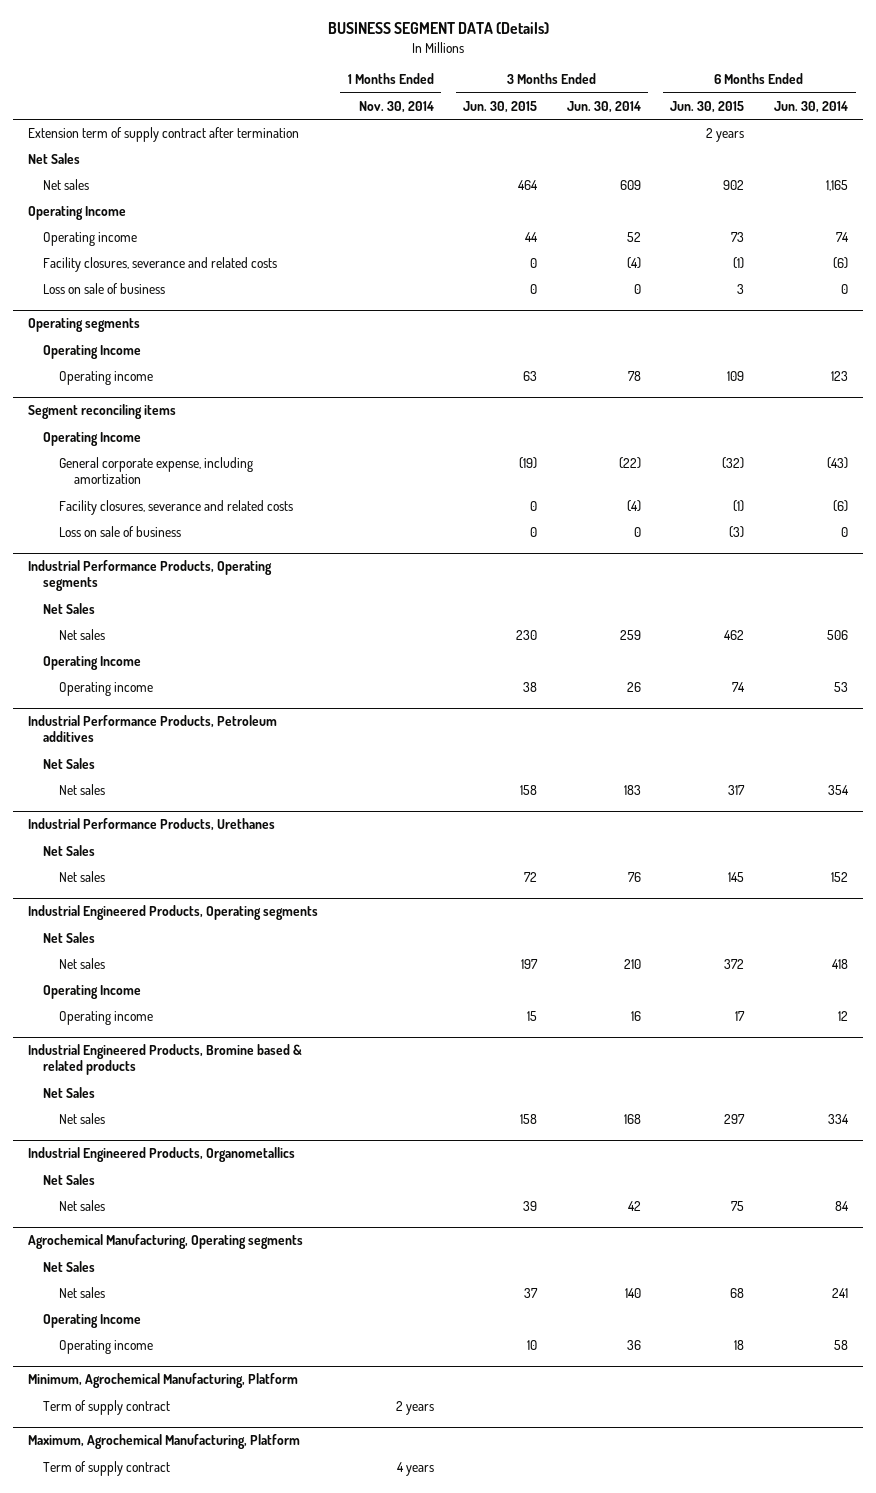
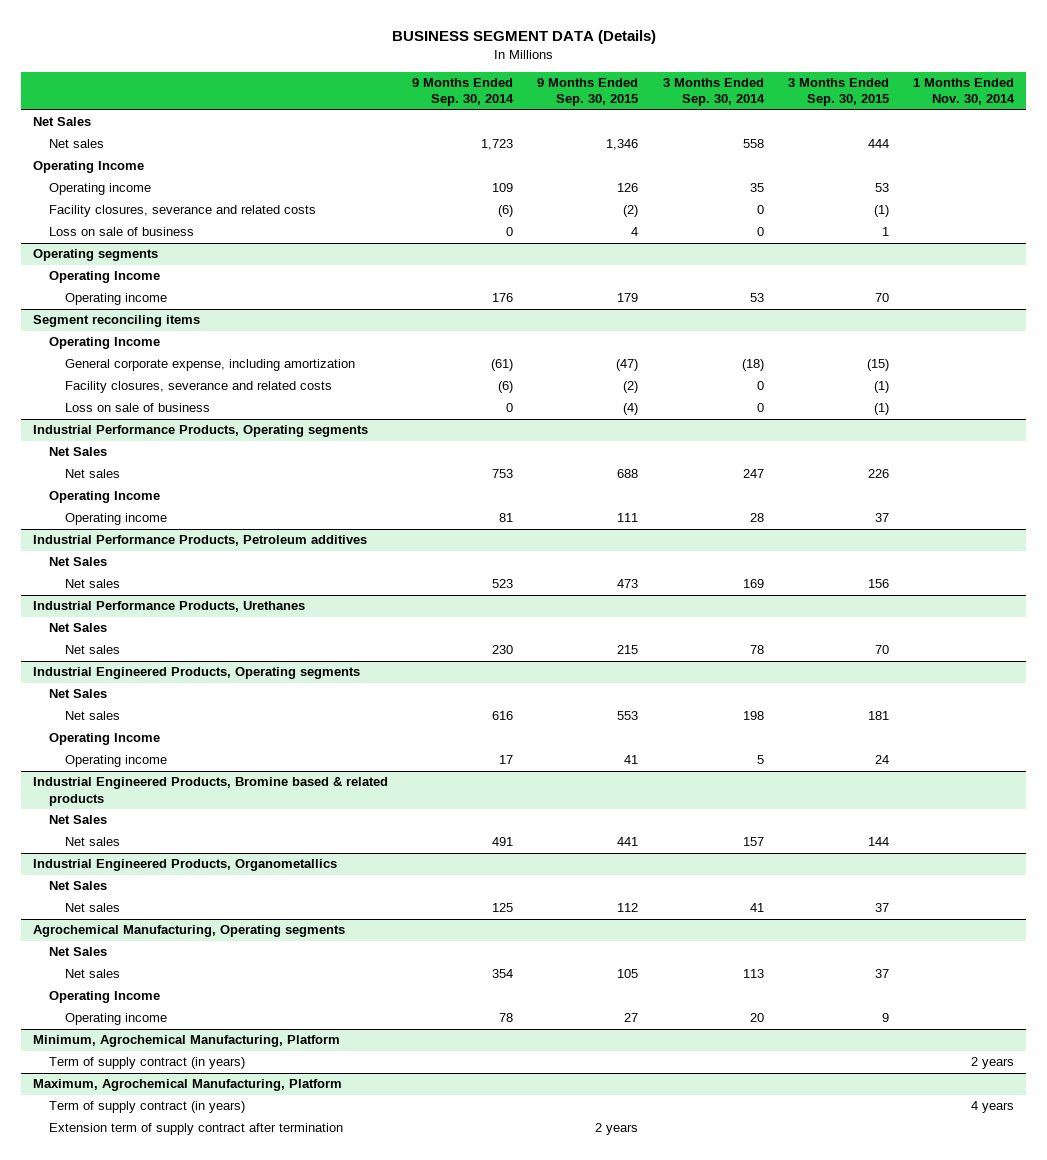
- | 1 Months Ended Nov. 30, 2014 | 3 Months Ended Jun. 30, 2015 | 3 Months Ended Jun. 30, 2014 | 6 Months Ended Jun. 30, 2015 | 6 Months Ended Jun. 30, 2014
+ | 9 Months Ended Sep. 30, 2014 | 9 Months Ended Sep. 30, 2015 | 3 Months Ended Sep. 30, 2014 | 3 Months Ended Sep. 30, 2015 | 1 Months Ended Nov. 30, 2014
- Extension term of supply contract after termination | | | | 2 years |
@ Minimum, Agrochemical Manufacturing, Platform
- Term of supply contract | 2 years | | | |
+ Term of supply contract (in years) | | | | | 2 years
@ Maximum, Agrochemical Manufacturing, Platform
- Term of supply contract | 4 years | | | |
+ Term of supply contract (in years) | | | | | 4 years
+ Extension term of supply contract after termination | | 2 years | | |

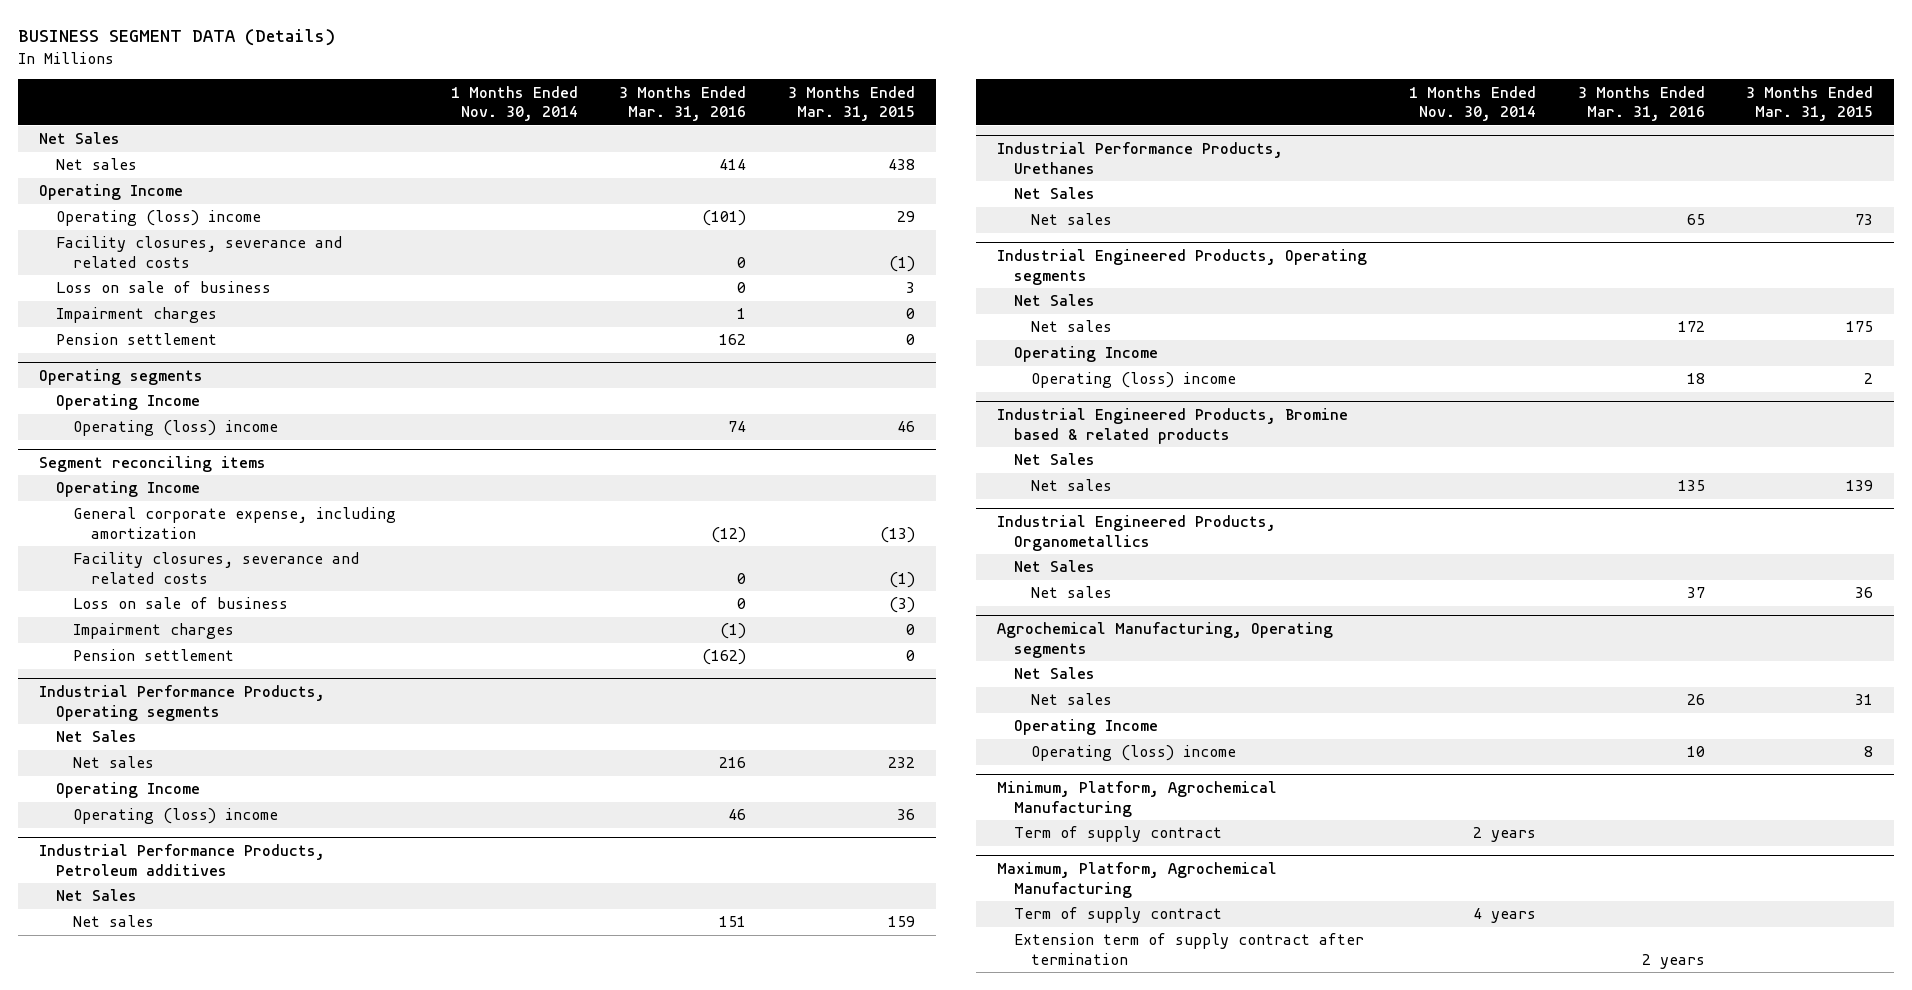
- | 9 Months Ended Sep. 30, 2014 | 9 Months Ended Sep. 30, 2015 | 3 Months Ended Sep. 30, 2014 | 3 Months Ended Sep. 30, 2015 | 1 Months Ended Nov. 30, 2014
+ | 1 Months Ended Nov. 30, 2014 | 3 Months Ended Mar. 31, 2016 | 3 Months Ended Mar. 31, 2015
- Operating income | 109 | 126 | 35 | 53 |
+ Operating (loss) income | | (101) | 29
+ Impairment charges | | 1 | 0
+ Pension settlement | | 162 | 0
@ Operating segments
- Operating income | 176 | 179 | 53 | 70 |
+ Operating (loss) income | | 74 | 46
@ Segment reconciling items
+ Impairment charges | | (1) | 0
+ Pension settlement | | (162) | 0
@ Industrial Performance Products, Operating segments
- Operating income | 81 | 111 | 28 | 37 |
+ Operating (loss) income | | 46 | 36
@ Industrial Engineered Products, Operating segments
- Operating income | 17 | 41 | 5 | 24 |
+ Operating (loss) income | | 18 | 2
@ Agrochemical Manufacturing, Operating segments
- Operating income | 78 | 27 | 20 | 9 |
- Minimum, Agrochemical Manufacturing, Platform
- Term of supply contract (in years) | | | | | 2 years
- Maximum, Agrochemical Manufacturing, Platform
- Term of supply contract (in years) | | | | | 4 years
@ Agrochemical Manufacturing, Operating segments
+ Operating (loss) income | | 10 | 8
+ Minimum, Platform, Agrochemical Manufacturing
+ Term of supply contract | 2 years | |
+ Maximum, Platform, Agrochemical Manufacturing
+ Term of supply contract | 4 years | |

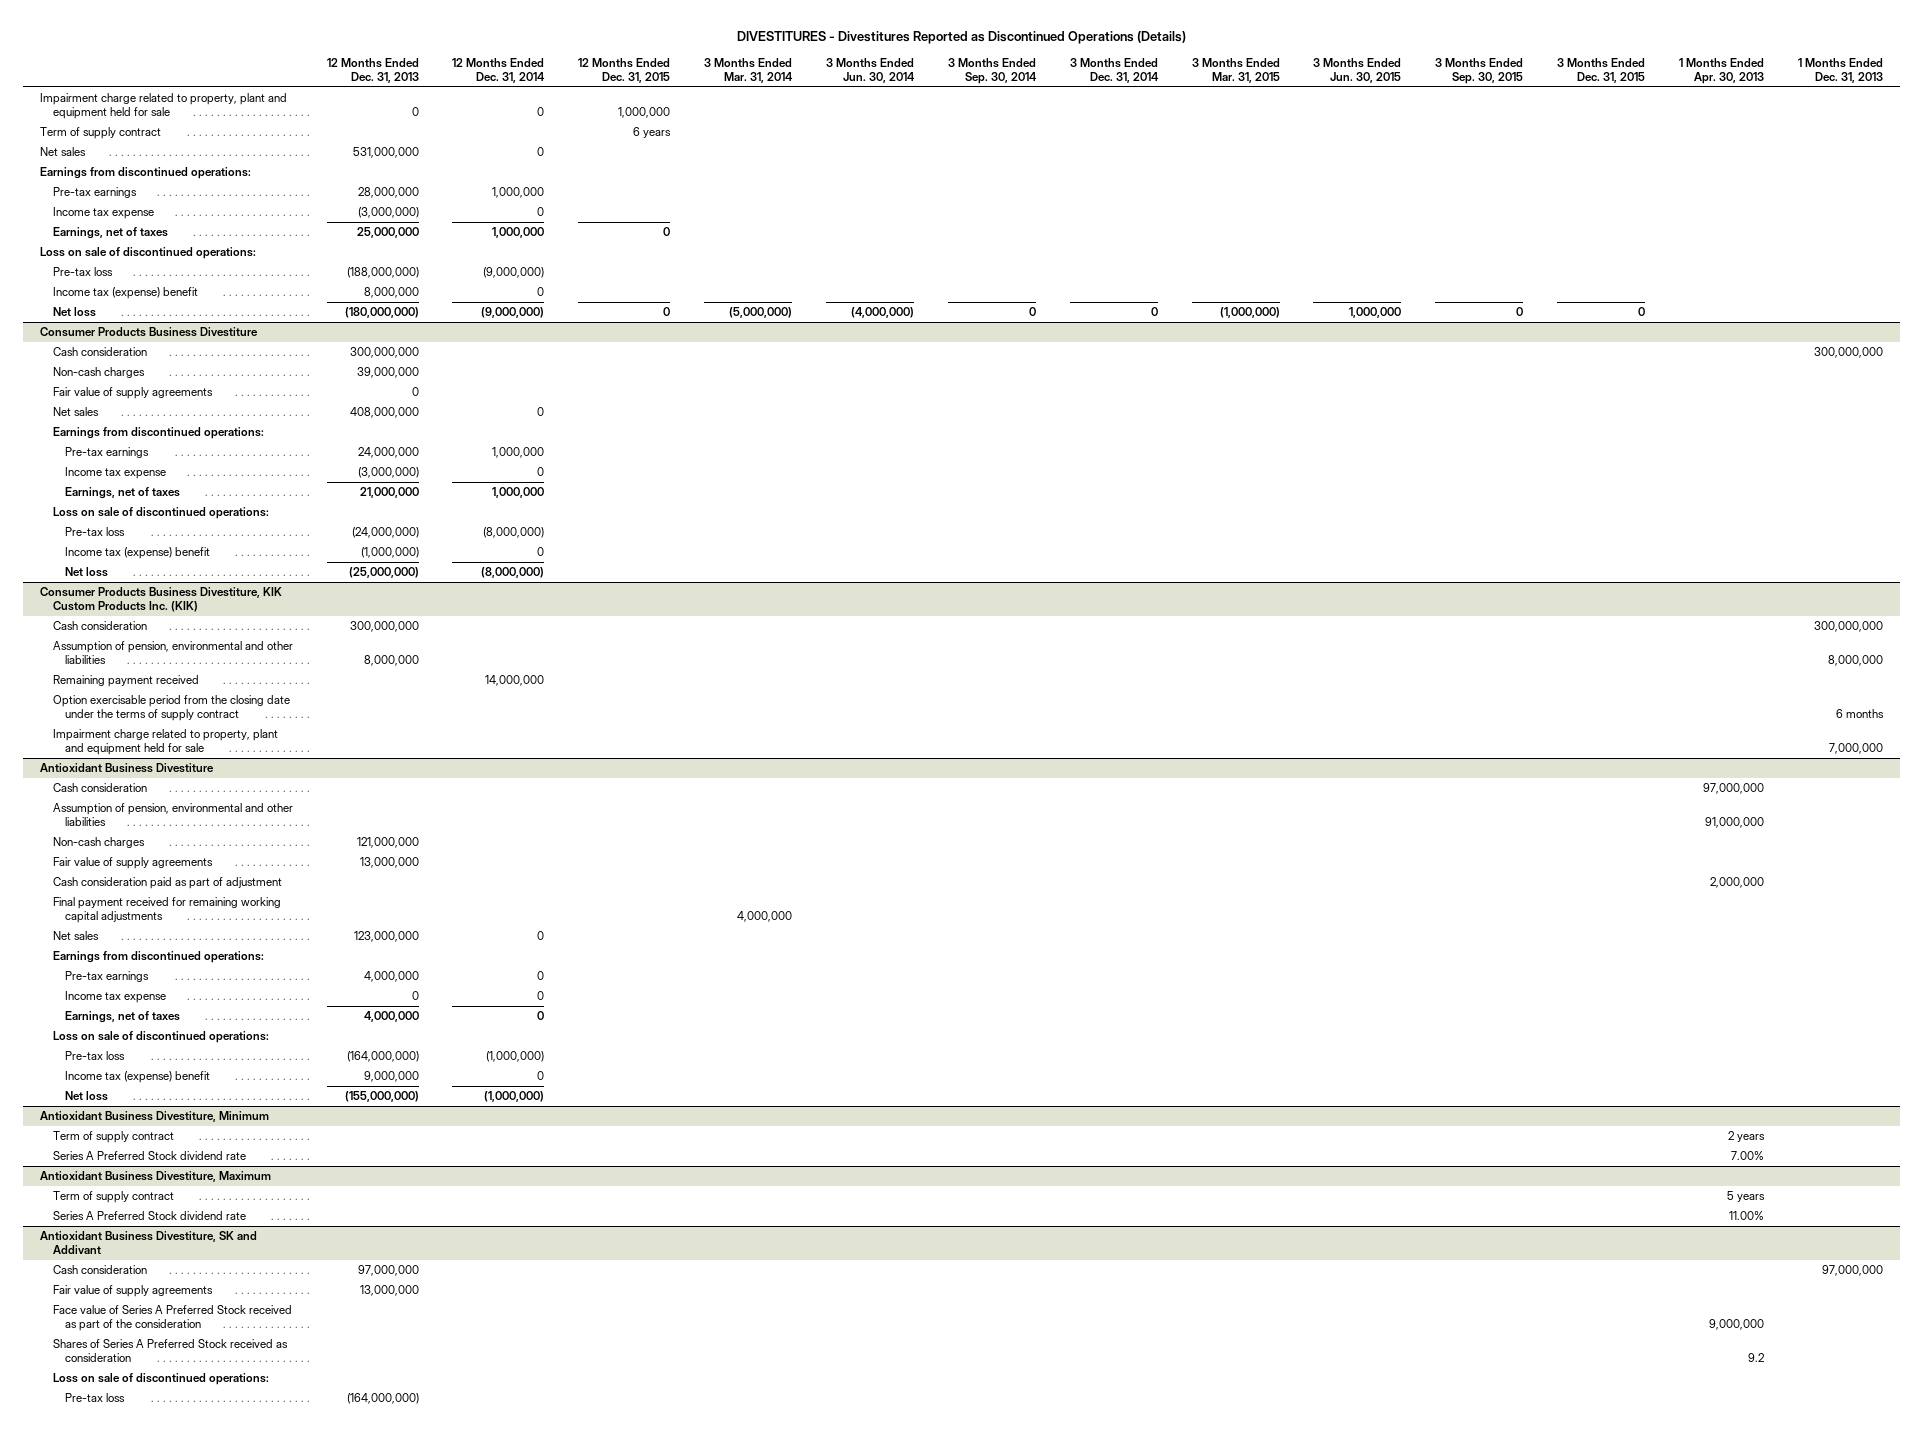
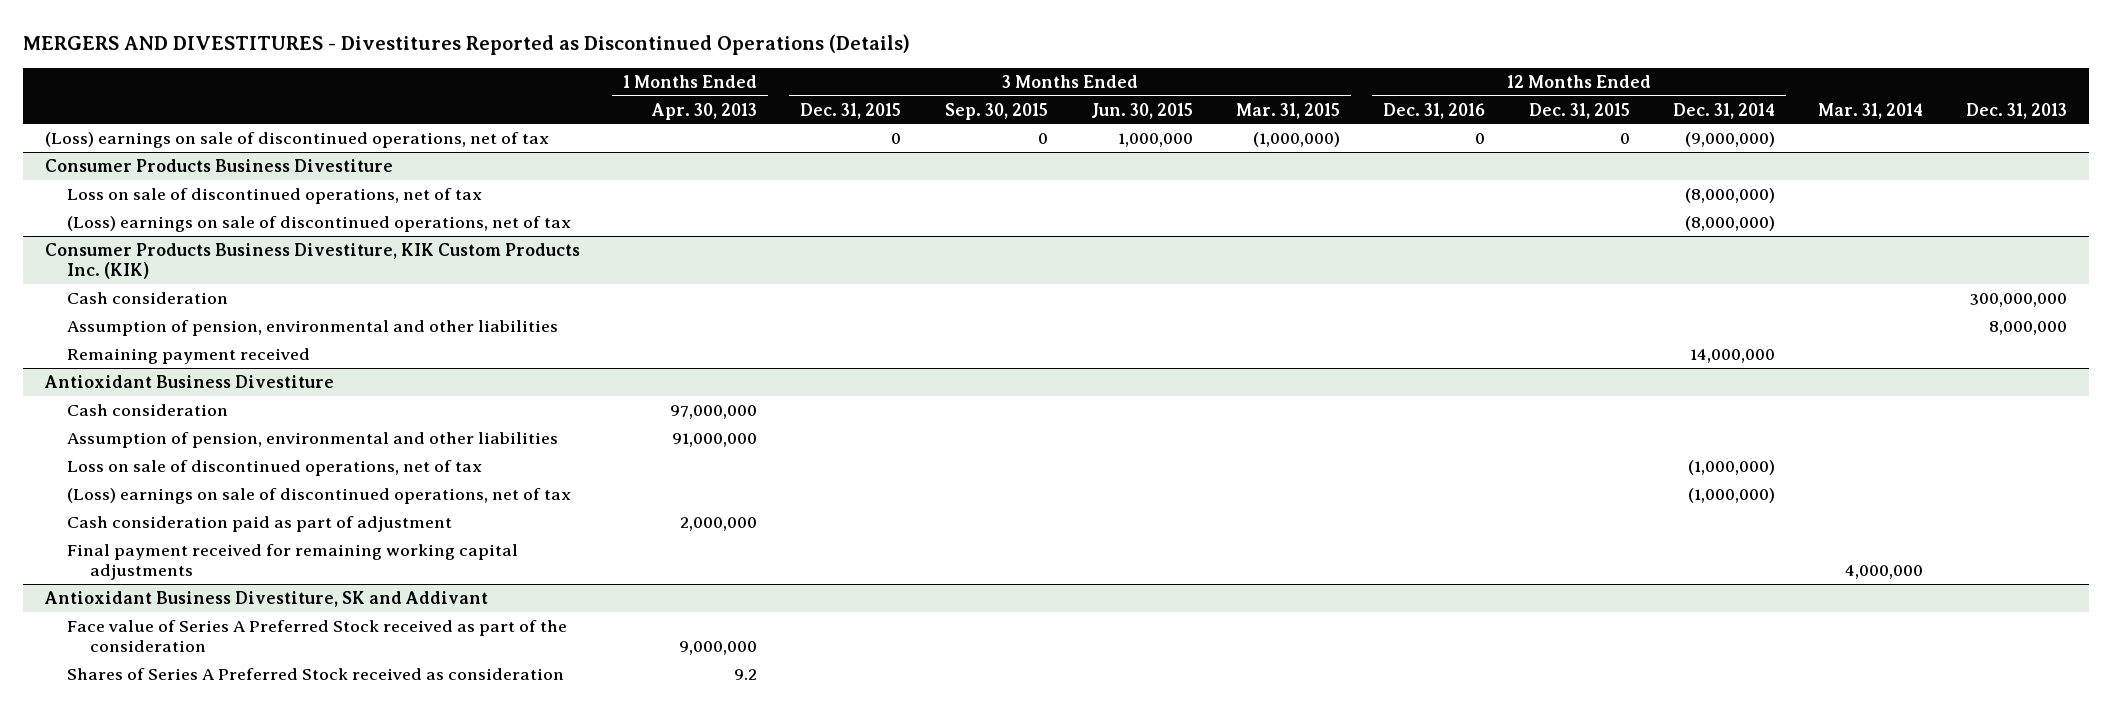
- DIVESTITURES - Divestitures Reported as Discontinued Operations (Details)
+ MERGERS AND DIVESTITURES - Divestitures Reported as Discontinued Operations (Details)
- | 12 Months Ended Dec. 31, 2013 | 12 Months Ended Dec. 31, 2014 | 12 Months Ended Dec. 31, 2015 | 3 Months Ended Mar. 31, 2014 | 3 Months Ended Jun. 30, 2014 | 3 Months Ended Sep. 30, 2014 | 3 Months Ended Dec. 31, 2014 | 3 Months Ended Mar. 31, 2015 | 3 Months Ended Jun. 30, 2015 | 3 Months Ended Sep. 30, 2015 | 3 Months Ended Dec. 31, 2015 | 1 Months Ended Apr. 30, 2013 | 1 Months Ended Dec. 31, 2013
+ | 1 Months Ended Apr. 30, 2013 | 3 Months Ended Dec. 31, 2015 | 3 Months Ended Sep. 30, 2015 | 3 Months Ended Jun. 30, 2015 | 3 Months Ended Mar. 31, 2015 | 12 Months Ended Dec. 31, 2016 | 12 Months Ended Dec. 31, 2015 | 12 Months Ended Dec. 31, 2014 | Mar. 31, 2014 | Dec. 31, 2013
- Impairment charge related to property, plant and equipment held for sale | 0 | 0 | 1,000,000 | | | | | | | | | |
- Term of supply contract | | | 6 years | | | | | | | | | |
- Net sales | 531,000,000 | 0 | | | | | | | | | | |
- Earnings from discontinued operations:
- Pre-tax earnings | 28,000,000 | 1,000,000 | | | | | | | | | | |
- Income tax expense | (3,000,000) | 0 | | | | | | | | | | |
- Earnings, net of taxes | 25,000,000 | 1,000,000 | 0 | | | | | | | | | |
- Loss on sale of discontinued operations:
- Pre-tax loss | (188,000,000) | (9,000,000) | | | | | | | | | | |
- Income tax (expense) benefit | 8,000,000 | 0 | | | | | | | | | | |
- Net loss | (180,000,000) | (9,000,000) | 0 | (5,000,000) | (4,000,000) | 0 | 0 | (1,000,000) | 1,000,000 | 0 | 0 | |
+ (Loss) earnings on sale of discontinued operations, net of tax | | 0 | 0 | 1,000,000 | (1,000,000) | 0 | 0 | (9,000,000) | |
@ Consumer Products Business Divestiture
- Cash consideration | 300,000,000 | | | | | | | | | | | | 300,000,000
- Non-cash charges | 39,000,000 | | | | | | | | | | | |
- Fair value of supply agreements | 0 | | | | | | | | | | | |
- Net sales | 408,000,000 | 0 | | | | | | | | | | |
- Earnings from discontinued operations:
- Pre-tax earnings | 24,000,000 | 1,000,000 | | | | | | | | | | |
- Income tax expense | (3,000,000) | 0 | | | | | | | | | | |
- Earnings, net of taxes | 21,000,000 | 1,000,000 | | | | | | | | | | |
- Loss on sale of discontinued operations:
- Pre-tax loss | (24,000,000) | (8,000,000) | | | | | | | | | | |
- Income tax (expense) benefit | (1,000,000) | 0 | | | | | | | | | | |
- Net loss | (25,000,000) | (8,000,000) | | | | | | | | | | |
+ Loss on sale of discontinued operations, net of tax | | | | | | | | (8,000,000) | |
+ (Loss) earnings on sale of discontinued operations, net of tax | | | | | | | | (8,000,000) | |
@ Consumer Products Business Divestiture, KIK Custom Products Inc. (KIK)
- Option exercisable period from the closing date under the terms of supply contract | | | | | | | | | | | | | 6 months
- Impairment charge related to property, plant and equipment held for sale | | | | | | | | | | | | | 7,000,000
@ Antioxidant Business Divestiture
- Non-cash charges | 121,000,000 | | | | | | | | | | | |
- Fair value of supply agreements | 13,000,000 | | | | | | | | | | | |
+ Loss on sale of discontinued operations, net of tax | | | | | | | | (1,000,000) | |
+ (Loss) earnings on sale of discontinued operations, net of tax | | | | | | | | (1,000,000) | |
- Net sales | 123,000,000 | 0 | | | | | | | | | | |
- Earnings from discontinued operations:
- Pre-tax earnings | 4,000,000 | 0 | | | | | | | | | | |
- Income tax expense | 0 | 0 | | | | | | | | | | |
- Earnings, net of taxes | 4,000,000 | 0 | | | | | | | | | | |
- Loss on sale of discontinued operations:
- Pre-tax loss | (164,000,000) | (1,000,000) | | | | | | | | | | |
- Income tax (expense) benefit | 9,000,000 | 0 | | | | | | | | | | |
- Net loss | (155,000,000) | (1,000,000) | | | | | | | | | | |
- Antioxidant Business Divestiture, Minimum
- Term of supply contract | | | | | | | | | | | | 2 years |
- Series A Preferred Stock dividend rate | | | | | | | | | | | | 7.00% |
- Antioxidant Business Divestiture, Maximum
- Term of supply contract | | | | | | | | | | | | 5 years |
- Series A Preferred Stock dividend rate | | | | | | | | | | | | 11.00% |
@ Antioxidant Business Divestiture, SK and Addivant
- Cash consideration | 97,000,000 | | | | | | | | | | | | 97,000,000
- Fair value of supply agreements | 13,000,000 | | | | | | | | | | | |
- Loss on sale of discontinued operations:
- Pre-tax loss | (164,000,000) | | | | | | | | | | | |

